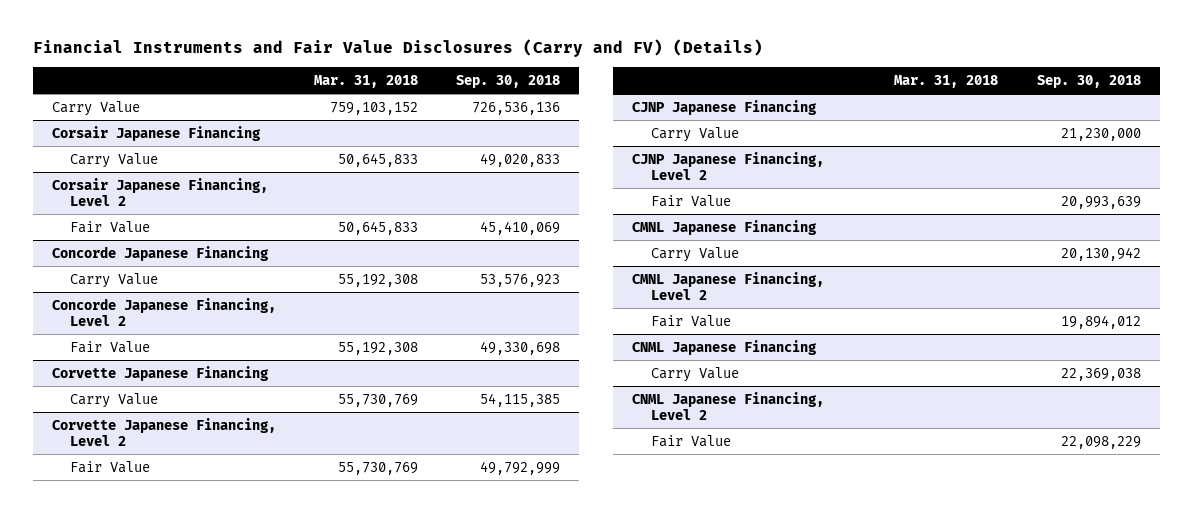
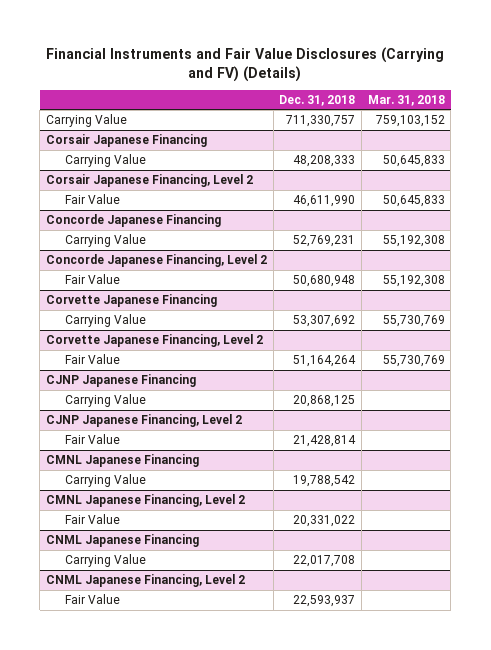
- Financial Instruments and Fair Value Disclosures (Carry and FV) (Details)
+ Financial Instruments and Fair Value Disclosures (Carrying and FV) (Details)
- | Mar. 31, 2018 | Sep. 30, 2018
+ | Dec. 31, 2018 | Mar. 31, 2018
- Carry Value | 759,103,152 | 726,536,136
+ Carrying Value | 711,330,757 | 759,103,152
@ Corsair Japanese Financing
- Carry Value | 50,645,833 | 49,020,833
+ Carrying Value | 48,208,333 | 50,645,833
@ Concorde Japanese Financing
- Carry Value | 55,192,308 | 53,576,923
+ Carrying Value | 52,769,231 | 55,192,308
@ Corvette Japanese Financing
- Carry Value | 55,730,769 | 54,115,385
+ Carrying Value | 53,307,692 | 55,730,769
@ CJNP Japanese Financing
- Carry Value | | 21,230,000
+ Carrying Value | 20,868,125 |
@ CMNL Japanese Financing
- Carry Value | | 20,130,942
+ Carrying Value | 19,788,542 |
@ CNML Japanese Financing
- Carry Value | | 22,369,038
+ Carrying Value | 22,017,708 |

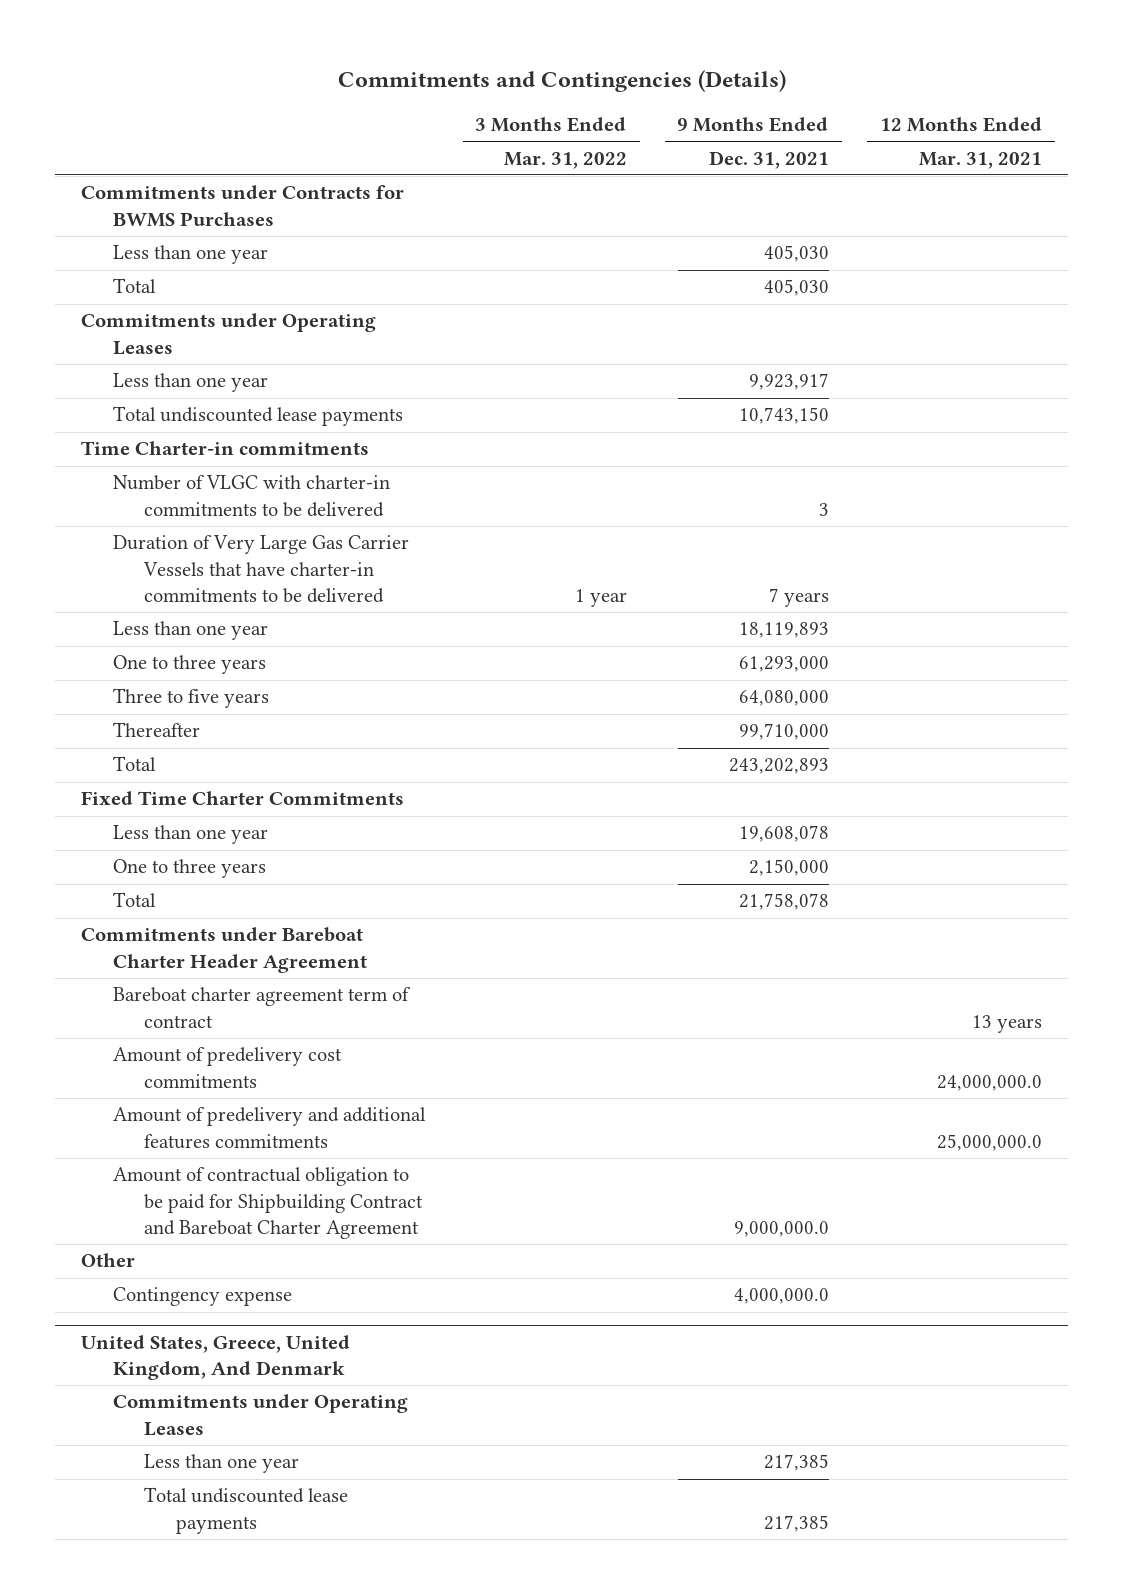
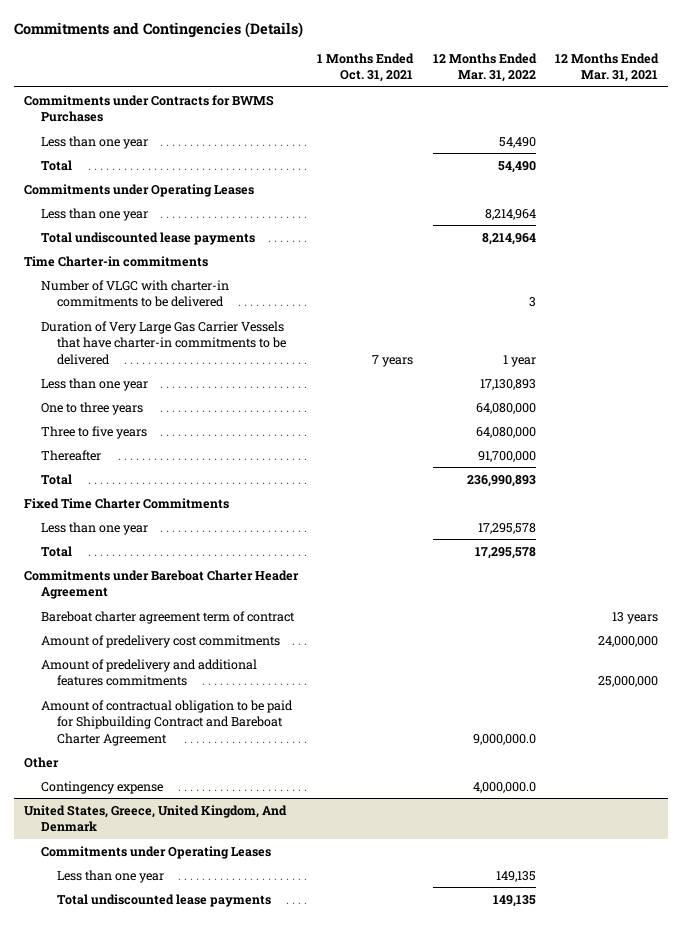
- | 3 Months Ended Mar. 31, 2022 | 9 Months Ended Dec. 31, 2021 | 12 Months Ended Mar. 31, 2021
+ | 1 Months Ended Oct. 31, 2021 | 12 Months Ended Mar. 31, 2022 | 12 Months Ended Mar. 31, 2021
- One to three years | | 2,150,000 |
- Amount of predelivery cost commitments | | | 24,000,000.0
- Amount of predelivery and additional features commitments | | | 25,000,000.0
+ Amount of predelivery cost commitments | | | 24,000,000
+ Amount of predelivery and additional features commitments | | | 25,000,000

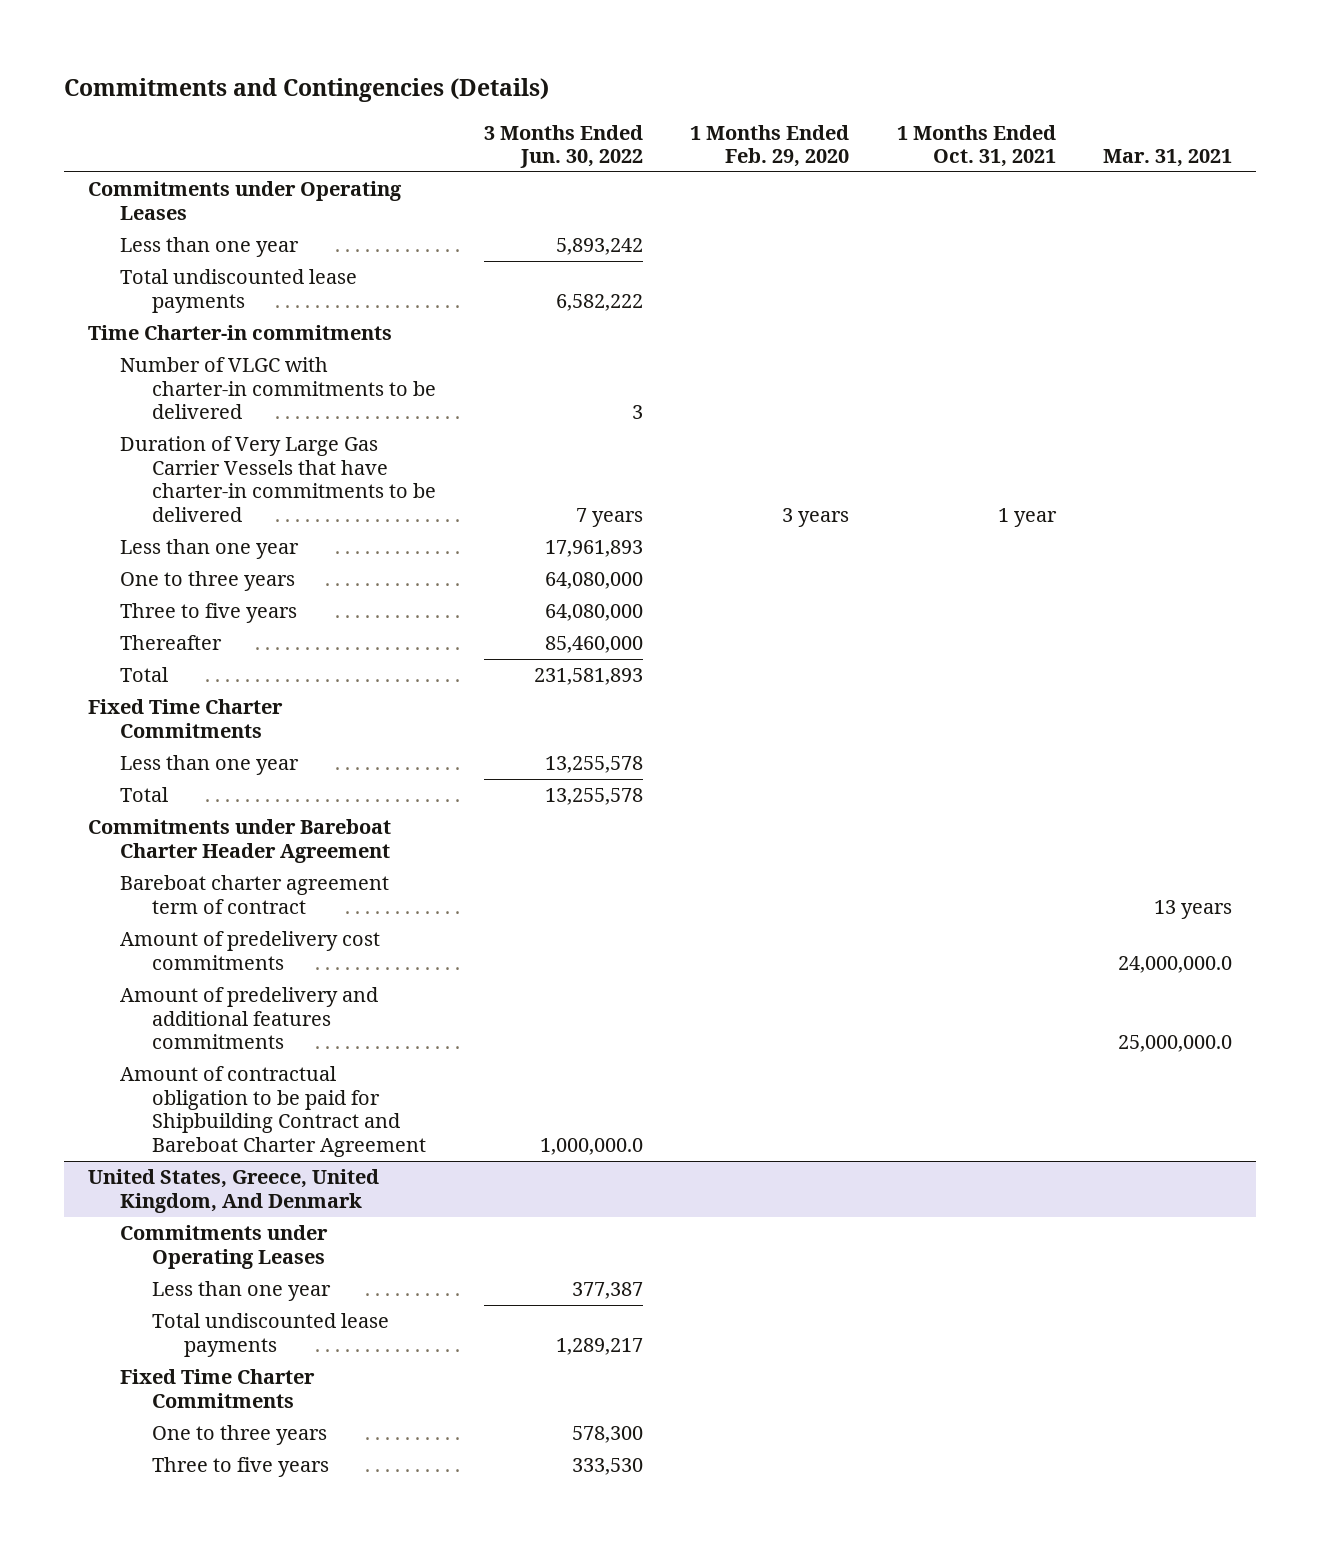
- | 1 Months Ended Oct. 31, 2021 | 12 Months Ended Mar. 31, 2022 | 12 Months Ended Mar. 31, 2021
+ | 3 Months Ended Jun. 30, 2022 | 1 Months Ended Feb. 29, 2020 | 1 Months Ended Oct. 31, 2021 | Mar. 31, 2021
- Commitments under Contracts for BWMS Purchases
- Less than one year | | 54,490 |
- Total | | 54,490 |
- Duration of Very Large Gas Carrier Vessels that have charter-in commitments to be delivered | 7 years | 1 year |
+ Duration of Very Large Gas Carrier Vessels that have charter-in commitments to be delivered | 7 years | 3 years | 1 year |
- Other
- Contingency expense | | 4,000,000.0 |
@ United States, Greece, United Kingdom, And Denmark
+ Fixed Time Charter Commitments
+ One to three years | 578,300 | | |
+ Three to five years | 333,530 | | |

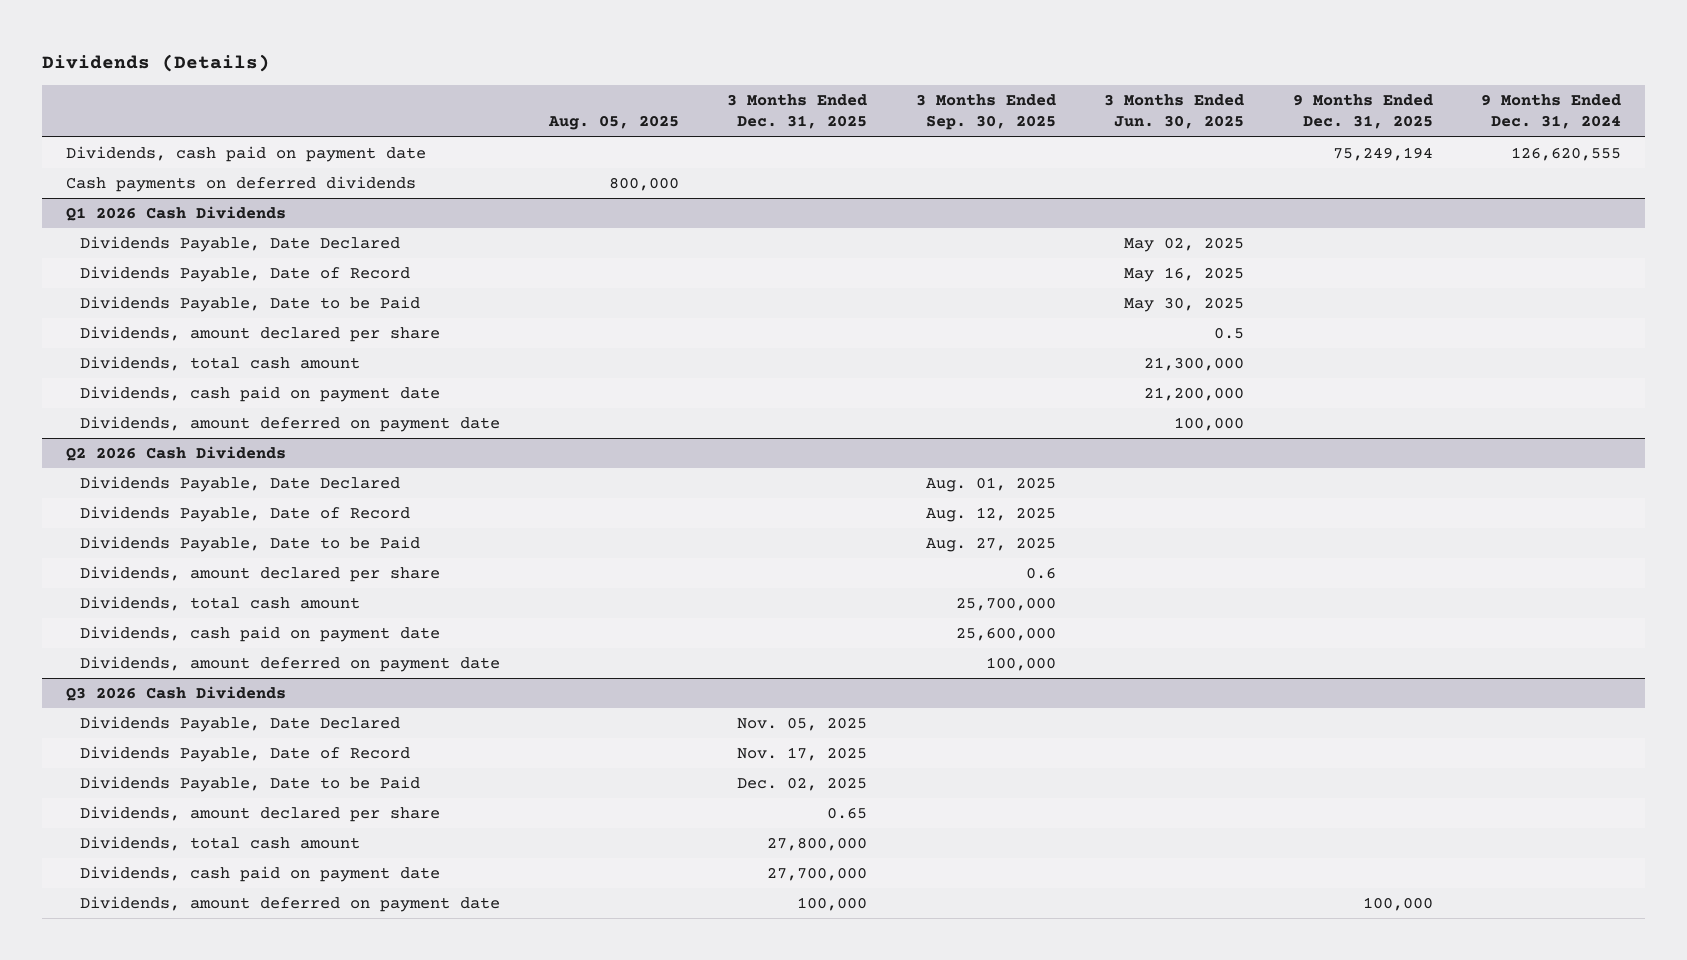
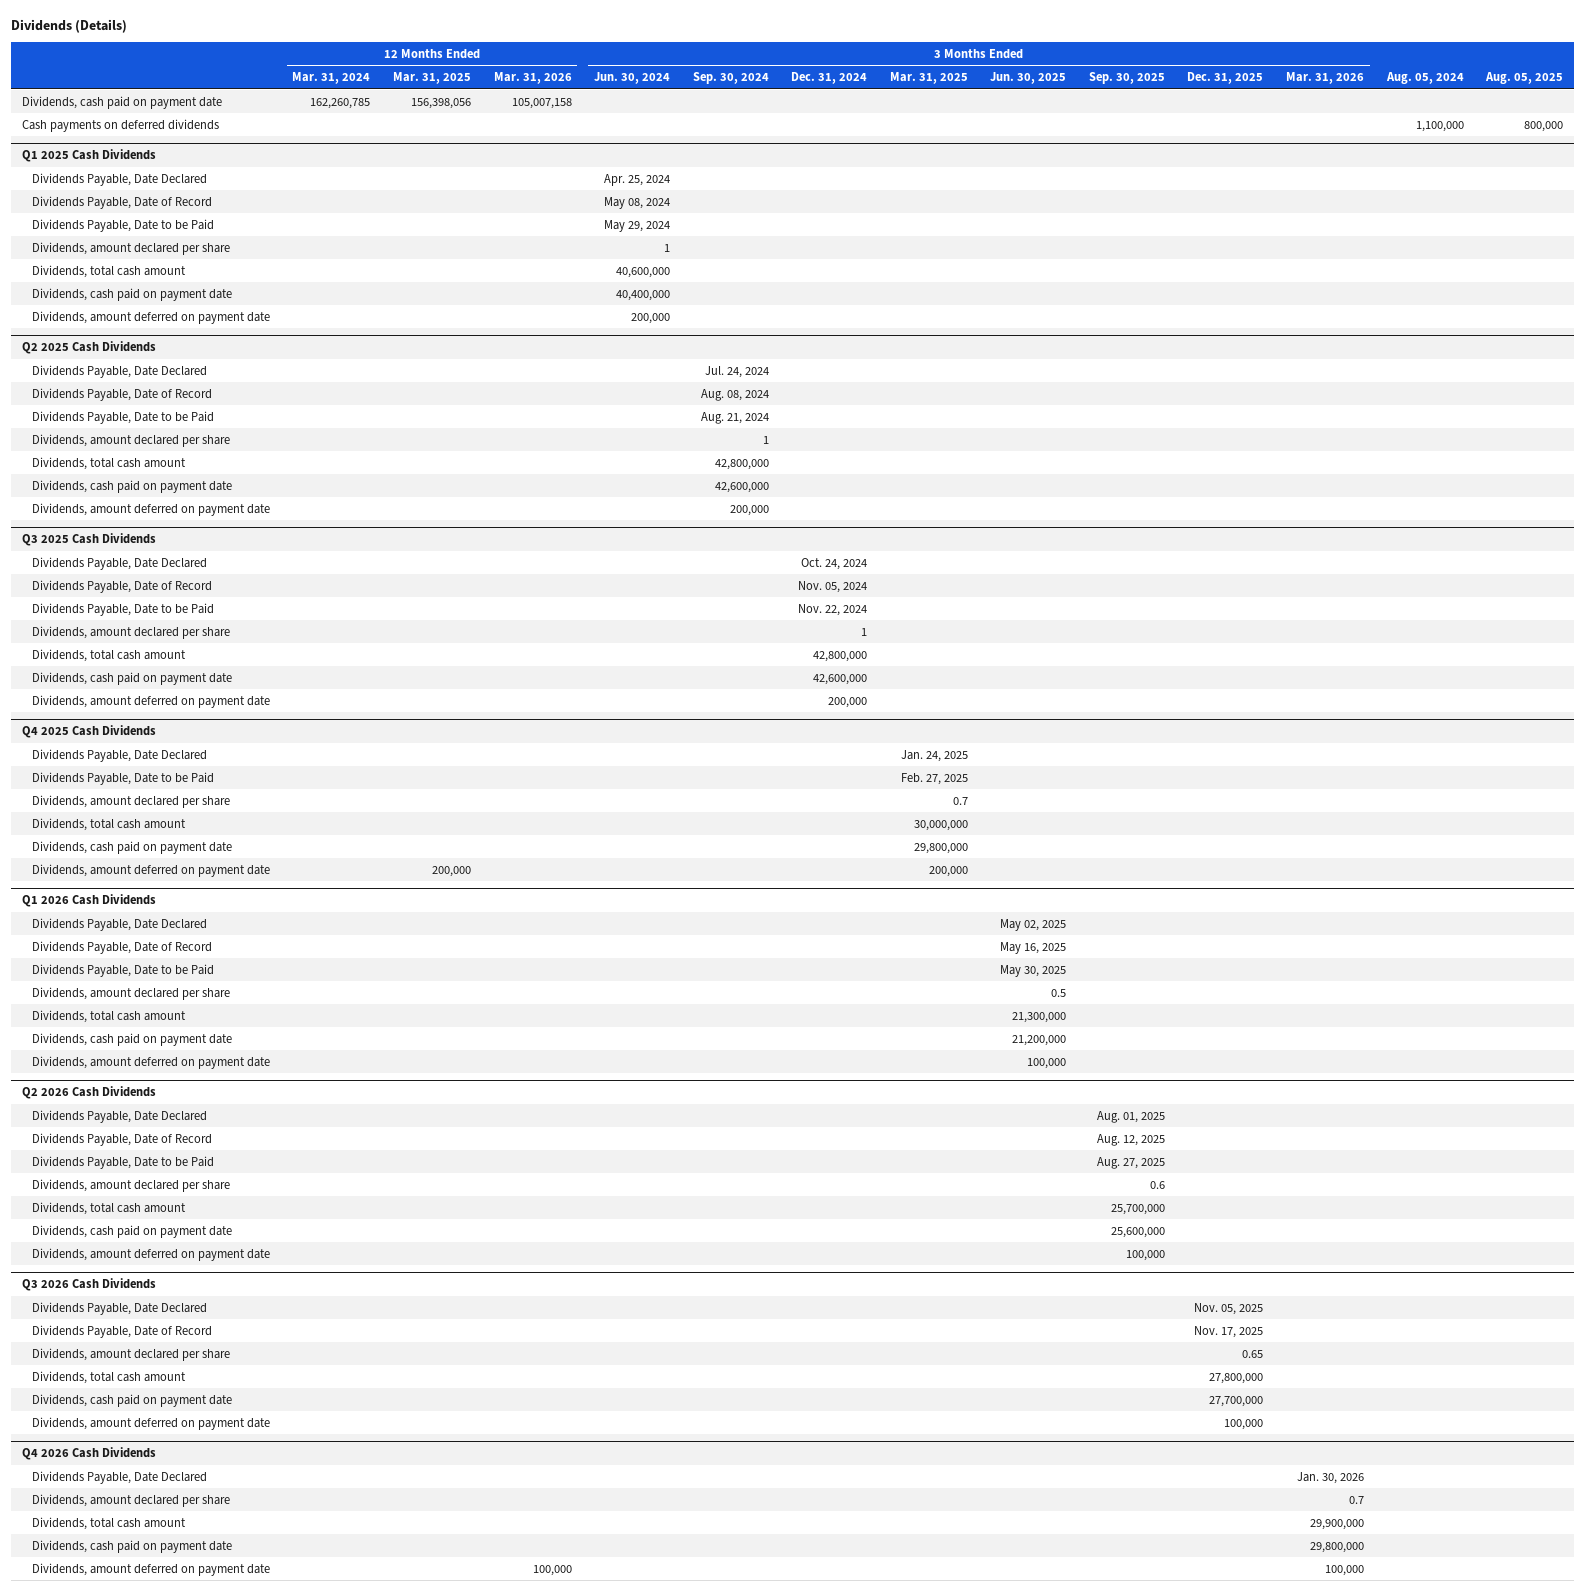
- | Aug. 05, 2025 | 3 Months Ended Dec. 31, 2025 | 3 Months Ended Sep. 30, 2025 | 3 Months Ended Jun. 30, 2025 | 9 Months Ended Dec. 31, 2025 | 9 Months Ended Dec. 31, 2024
+ | 12 Months Ended Mar. 31, 2024 | 12 Months Ended Mar. 31, 2025 | 12 Months Ended Mar. 31, 2026 | 3 Months Ended Jun. 30, 2024 | 3 Months Ended Sep. 30, 2024 | 3 Months Ended Dec. 31, 2024 | 3 Months Ended Mar. 31, 2025 | 3 Months Ended Jun. 30, 2025 | 3 Months Ended Sep. 30, 2025 | 3 Months Ended Dec. 31, 2025 | 3 Months Ended Mar. 31, 2026 | Aug. 05, 2024 | Aug. 05, 2025
+ Q1 2025 Cash Dividends
+ Dividends Payable, Date Declared | | | | Apr. 25, 2024 | | | | | | | | |
+ Dividends Payable, Date of Record | | | | May 08, 2024 | | | | | | | | |
+ Dividends Payable, Date to be Paid | | | | May 29, 2024 | | | | | | | | |
+ Dividends, amount declared per share | | | | 1 | | | | | | | | |
+ Dividends, total cash amount | | | | 40,600,000 | | | | | | | | |
+ Dividends, cash paid on payment date | | | | 40,400,000 | | | | | | | | |
+ Dividends, amount deferred on payment date | | | | 200,000 | | | | | | | | |
+ Q2 2025 Cash Dividends
+ Dividends Payable, Date Declared | | | | | Jul. 24, 2024 | | | | | | | |
+ Dividends Payable, Date of Record | | | | | Aug. 08, 2024 | | | | | | | |
+ Dividends Payable, Date to be Paid | | | | | Aug. 21, 2024 | | | | | | | |
+ Dividends, amount declared per share | | | | | 1 | | | | | | | |
+ Dividends, total cash amount | | | | | 42,800,000 | | | | | | | |
+ Dividends, cash paid on payment date | | | | | 42,600,000 | | | | | | | |
+ Dividends, amount deferred on payment date | | | | | 200,000 | | | | | | | |
+ Q3 2025 Cash Dividends
+ Dividends Payable, Date Declared | | | | | | Oct. 24, 2024 | | | | | | |
+ Dividends Payable, Date of Record | | | | | | Nov. 05, 2024 | | | | | | |
+ Dividends Payable, Date to be Paid | | | | | | Nov. 22, 2024 | | | | | | |
+ Dividends, amount declared per share | | | | | | 1 | | | | | | |
+ Dividends, total cash amount | | | | | | 42,800,000 | | | | | | |
+ Dividends, cash paid on payment date | | | | | | 42,600,000 | | | | | | |
+ Dividends, amount deferred on payment date | | | | | | 200,000 | | | | | | |
+ Q4 2025 Cash Dividends
+ Dividends Payable, Date Declared | | | | | | | Jan. 24, 2025 | | | | | |
+ Dividends Payable, Date to be Paid | | | | | | | Feb. 27, 2025 | | | | | |
+ Dividends, amount declared per share | | | | | | | 0.7 | | | | | |
+ Dividends, total cash amount | | | | | | | 30,000,000 | | | | | |
+ Dividends, cash paid on payment date | | | | | | | 29,800,000 | | | | | |
+ Dividends, amount deferred on payment date | | 200,000 | | | | | 200,000 | | | | | |
@ Q3 2026 Cash Dividends
- Dividends Payable, Date to be Paid | | Dec. 02, 2025 | | | |
+ Q4 2026 Cash Dividends
+ Dividends Payable, Date Declared | | | | | | | | | | | Jan. 30, 2026 | |
+ Dividends, amount declared per share | | | | | | | | | | | 0.7 | |
+ Dividends, total cash amount | | | | | | | | | | | 29,900,000 | |
+ Dividends, cash paid on payment date | | | | | | | | | | | 29,800,000 | |
+ Dividends, amount deferred on payment date | | | 100,000 | | | | | | | | 100,000 | |

